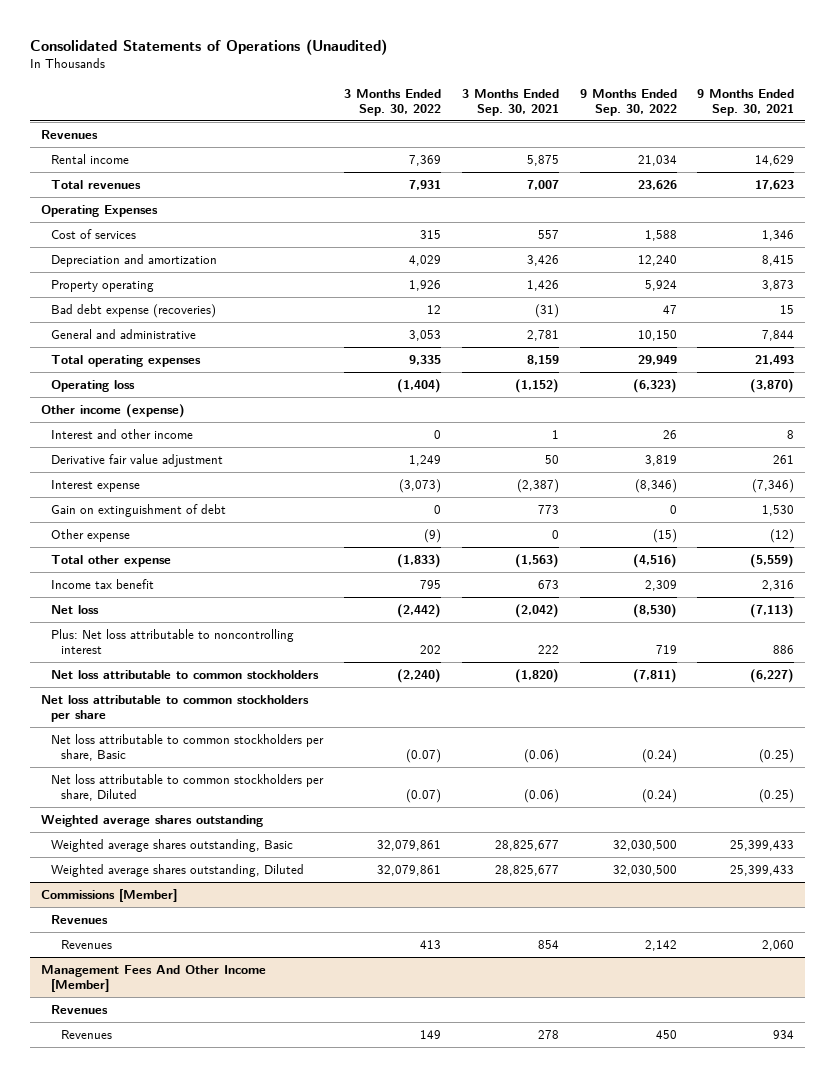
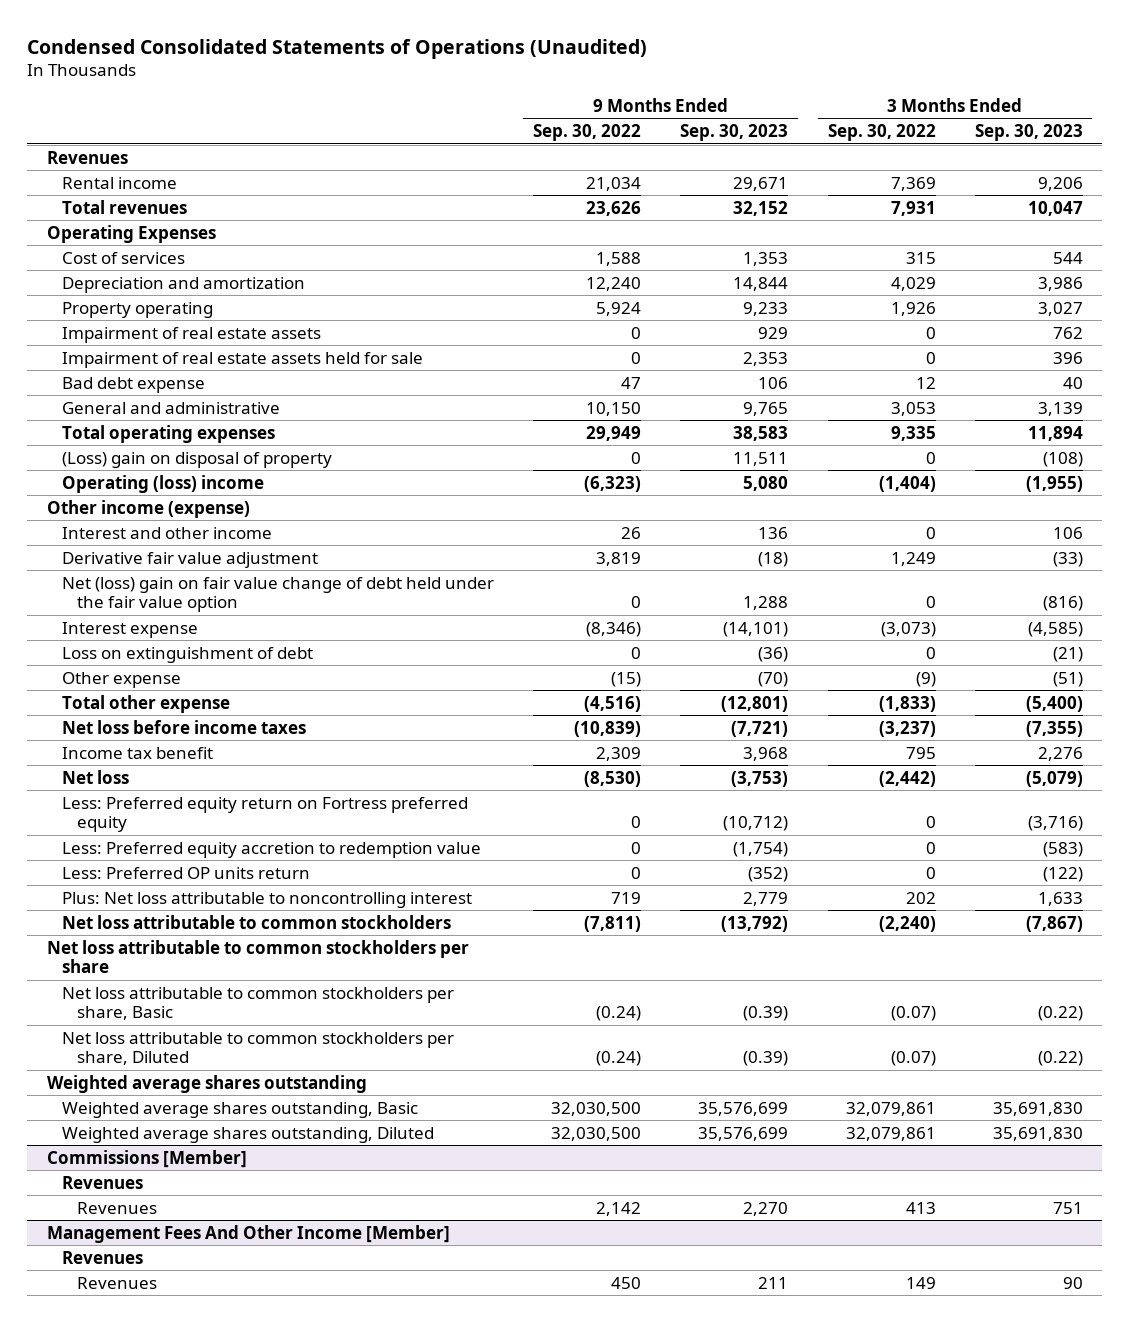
- Consolidated Statements of Operations (Unaudited)
+ Condensed Consolidated Statements of Operations (Unaudited)
- | 3 Months Ended Sep. 30, 2022 | 3 Months Ended Sep. 30, 2021 | 9 Months Ended Sep. 30, 2022 | 9 Months Ended Sep. 30, 2021
+ | 9 Months Ended Sep. 30, 2022 | 9 Months Ended Sep. 30, 2023 | 3 Months Ended Sep. 30, 2022 | 3 Months Ended Sep. 30, 2023
- Bad debt expense (recoveries) | 12 | (31) | 47 | 15
+ Impairment of real estate assets | 0 | 929 | 0 | 762
+ Impairment of real estate assets held for sale | 0 | 2,353 | 0 | 396
+ Bad debt expense | 47 | 106 | 12 | 40
- Operating loss | (1,404) | (1,152) | (6,323) | (3,870)
+ (Loss) gain on disposal of property | 0 | 11,511 | 0 | (108)
+ Operating (loss) income | (6,323) | 5,080 | (1,404) | (1,955)
+ Net (loss) gain on fair value change of debt held under the fair value option | 0 | 1,288 | 0 | (816)
- Gain on extinguishment of debt | 0 | 773 | 0 | 1,530
+ Loss on extinguishment of debt | 0 | (36) | 0 | (21)
+ Net loss before income taxes | (10,839) | (7,721) | (3,237) | (7,355)
+ Less: Preferred equity return on Fortress preferred equity | 0 | (10,712) | 0 | (3,716)
+ Less: Preferred equity accretion to redemption value | 0 | (1,754) | 0 | (583)
+ Less: Preferred OP units return | 0 | (352) | 0 | (122)

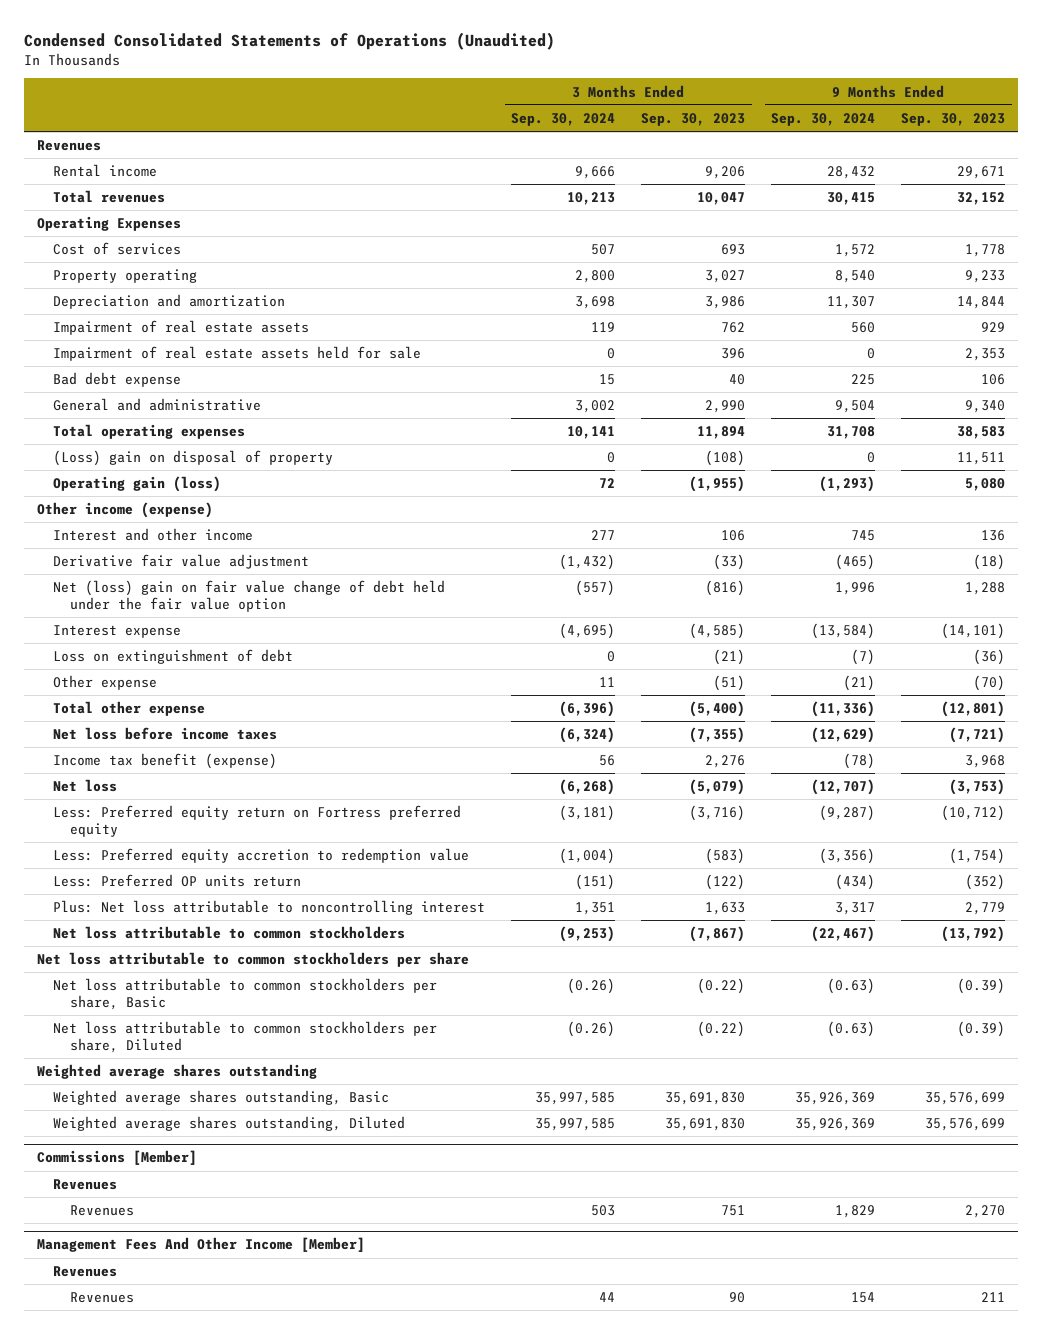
- | 9 Months Ended Sep. 30, 2022 | 9 Months Ended Sep. 30, 2023 | 3 Months Ended Sep. 30, 2022 | 3 Months Ended Sep. 30, 2023
+ | 3 Months Ended Sep. 30, 2024 | 3 Months Ended Sep. 30, 2023 | 9 Months Ended Sep. 30, 2024 | 9 Months Ended Sep. 30, 2023
- Cost of services | 1,588 | 1,353 | 315 | 544
+ Cost of services | 507 | 693 | 1,572 | 1,778
moved down: Depreciation and amortization | 3,698 | 3,986 | 11,307 | 14,844
- General and administrative | 10,150 | 9,765 | 3,053 | 3,139
+ General and administrative | 3,002 | 2,990 | 9,504 | 9,340
- Operating (loss) income | (6,323) | 5,080 | (1,404) | (1,955)
+ Operating gain (loss) | 72 | (1,955) | (1,293) | 5,080
- Income tax benefit | 2,309 | 3,968 | 795 | 2,276
+ Income tax benefit (expense) | 56 | 2,276 | (78) | 3,968

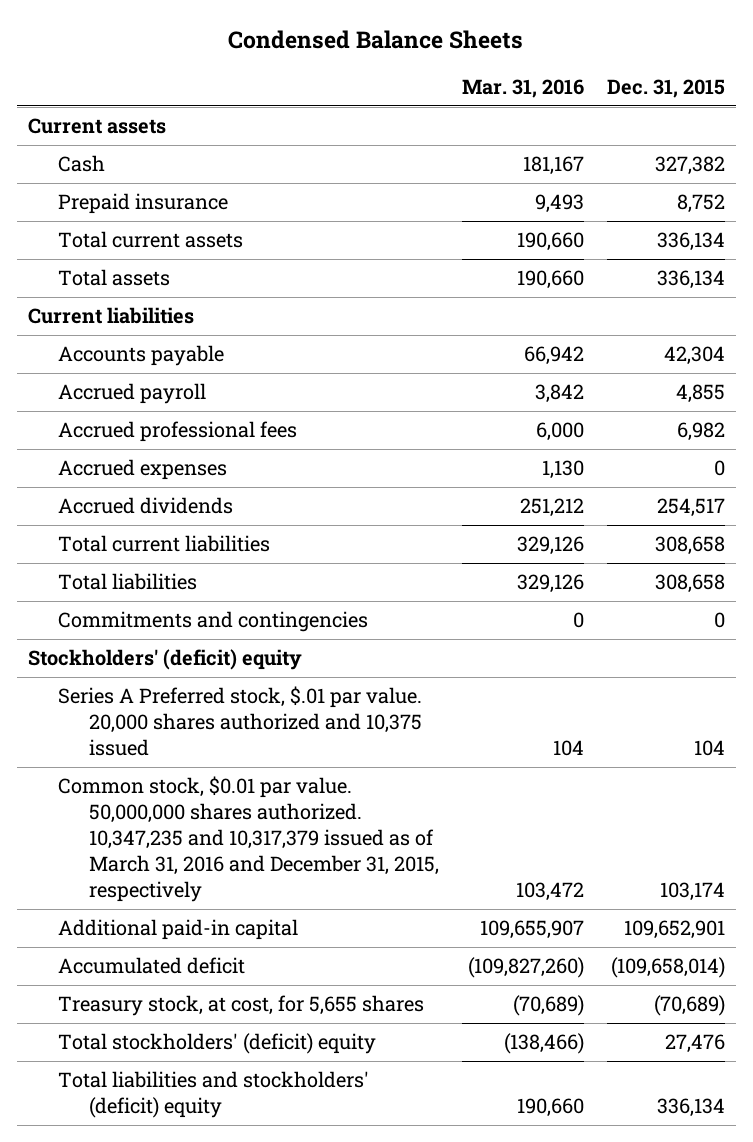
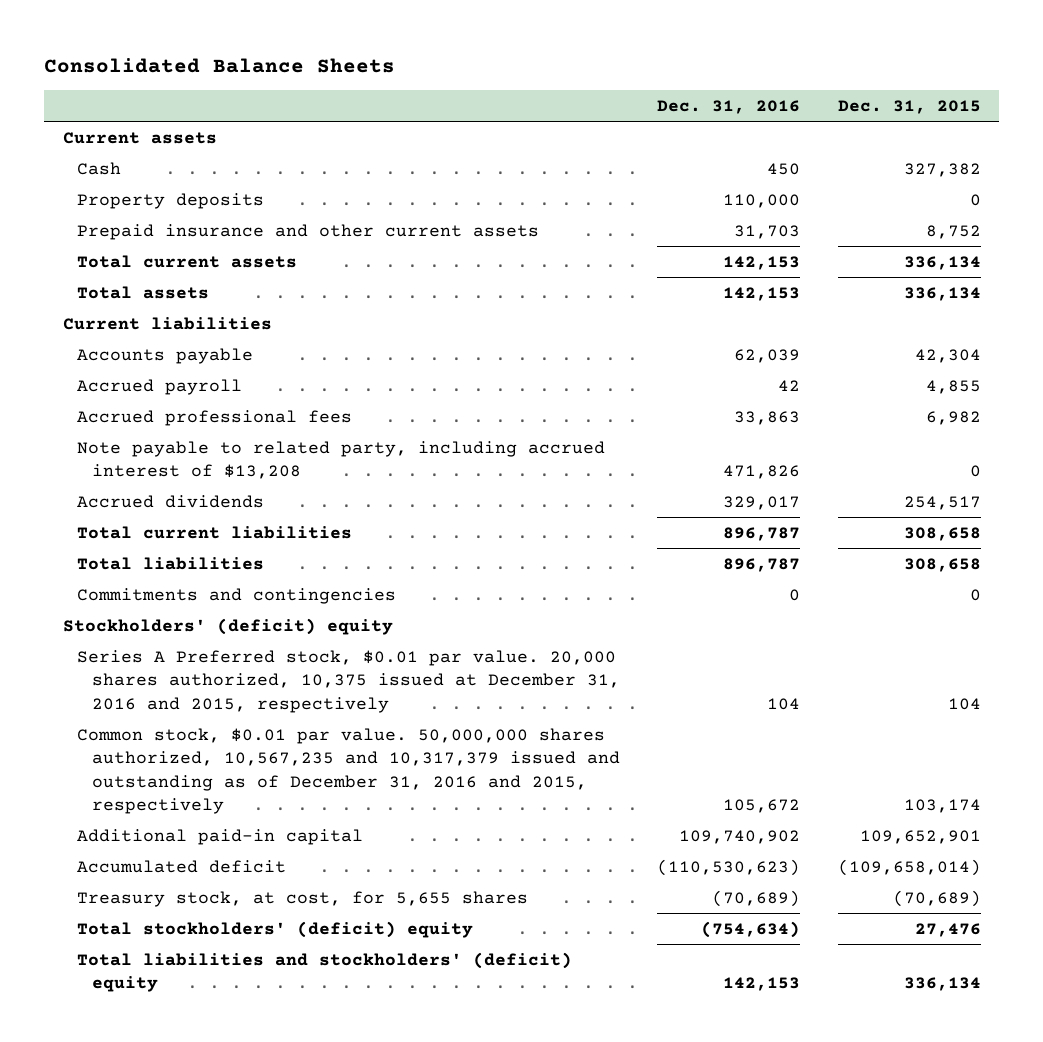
- Condensed Balance Sheets
+ Consolidated Balance Sheets
- | Mar. 31, 2016 | Dec. 31, 2015
+ | Dec. 31, 2016 | Dec. 31, 2015
- Prepaid insurance | 9,493 | 8,752
+ Property deposits | 110,000 | 0
+ Prepaid insurance and other current assets | 31,703 | 8,752
- Accrued expenses | 1,130 | 0
+ Note payable to related party, including accrued interest of $13,208 | 471,826 | 0
- Series A Preferred stock, $.01 par value. 20,000 shares authorized and 10,375 issued | 104 | 104
- Common stock, $0.01 par value. 50,000,000 shares authorized. 10,347,235 and 10,317,379 issued as of March 31, 2016 and December 31, 2015, respectively | 103,472 | 103,174
+ Series A Preferred stock, $0.01 par value. 20,000 shares authorized, 10,375 issued at December 31, 2016 and 2015, respectively | 104 | 104
+ Common stock, $0.01 par value. 50,000,000 shares authorized, 10,567,235 and 10,317,379 issued and outstanding as of December 31, 2016 and 2015, respectively | 105,672 | 103,174

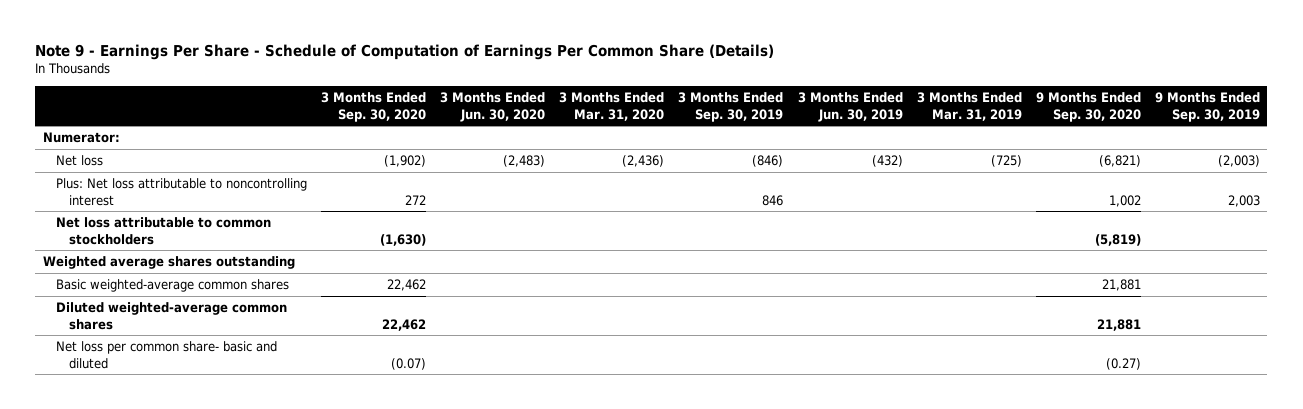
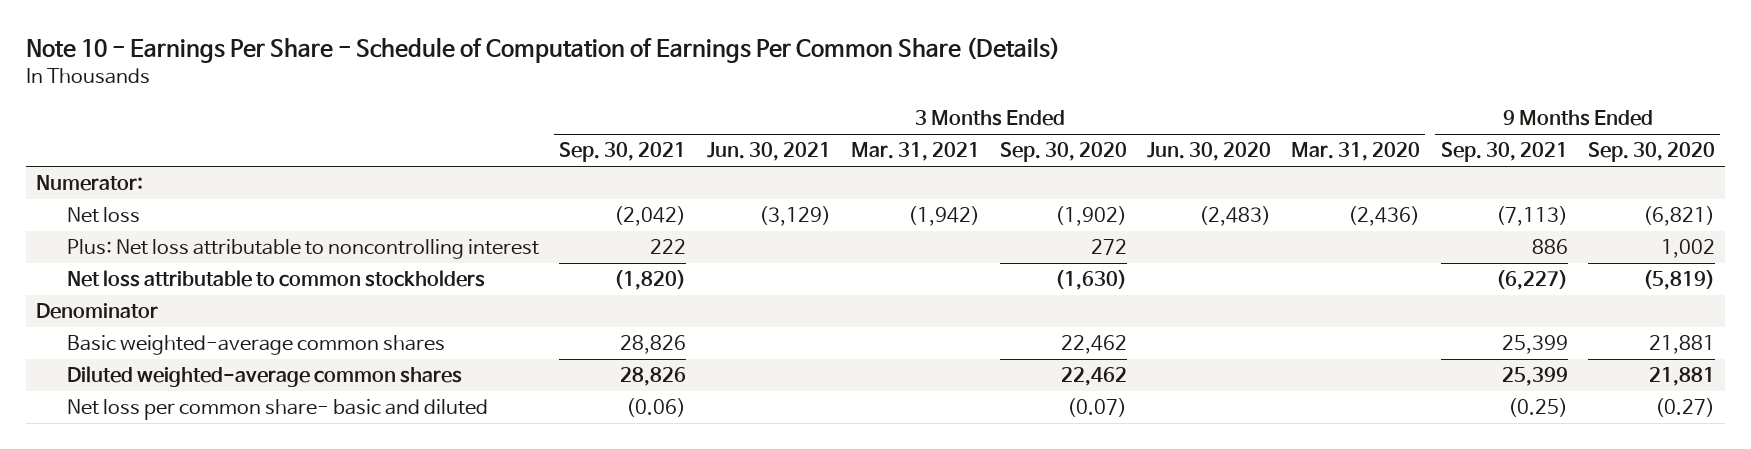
- Note 9 - Earnings Per Share - Schedule of Computation of Earnings Per Common Share (Details)
+ Note 10 - Earnings Per Share - Schedule of Computation of Earnings Per Common Share (Details)
- | 3 Months Ended Sep. 30, 2020 | 3 Months Ended Jun. 30, 2020 | 3 Months Ended Mar. 31, 2020 | 3 Months Ended Sep. 30, 2019 | 3 Months Ended Jun. 30, 2019 | 3 Months Ended Mar. 31, 2019 | 9 Months Ended Sep. 30, 2020 | 9 Months Ended Sep. 30, 2019
+ | 3 Months Ended Sep. 30, 2021 | 3 Months Ended Jun. 30, 2021 | 3 Months Ended Mar. 31, 2021 | 3 Months Ended Sep. 30, 2020 | 3 Months Ended Jun. 30, 2020 | 3 Months Ended Mar. 31, 2020 | 9 Months Ended Sep. 30, 2021 | 9 Months Ended Sep. 30, 2020
- Weighted average shares outstanding
+ Denominator

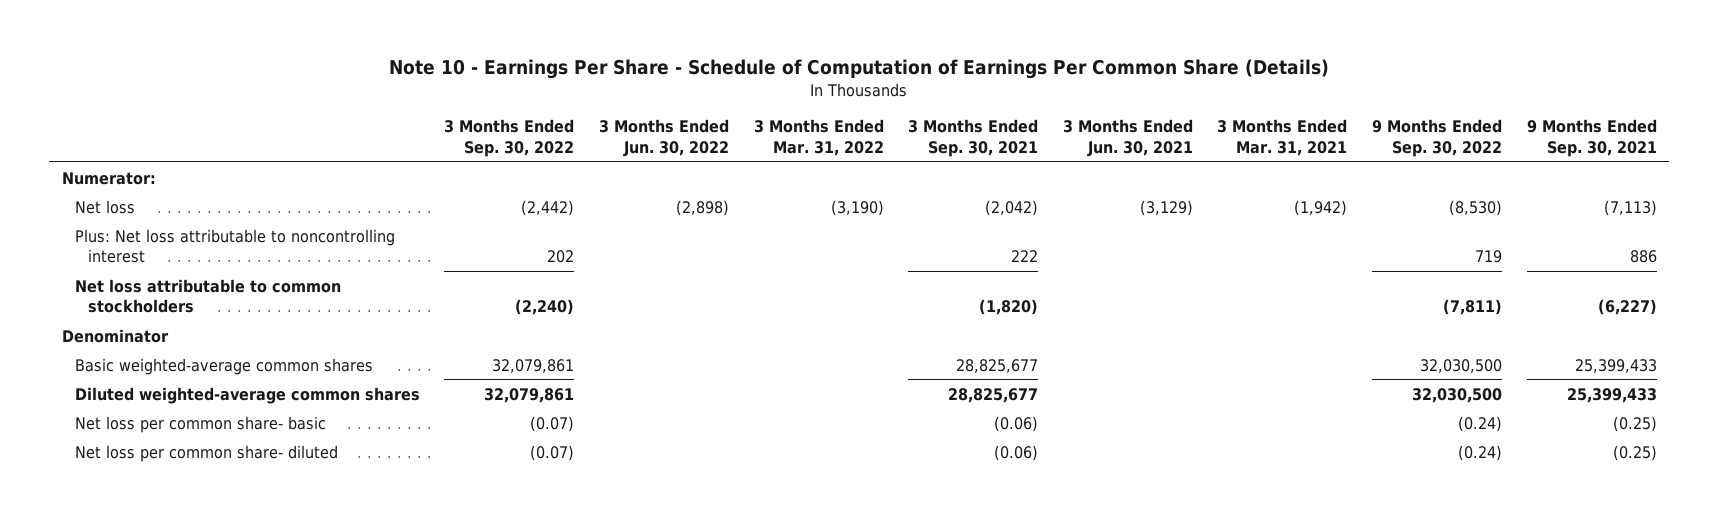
- | 3 Months Ended Sep. 30, 2021 | 3 Months Ended Jun. 30, 2021 | 3 Months Ended Mar. 31, 2021 | 3 Months Ended Sep. 30, 2020 | 3 Months Ended Jun. 30, 2020 | 3 Months Ended Mar. 31, 2020 | 9 Months Ended Sep. 30, 2021 | 9 Months Ended Sep. 30, 2020
+ | 3 Months Ended Sep. 30, 2022 | 3 Months Ended Jun. 30, 2022 | 3 Months Ended Mar. 31, 2022 | 3 Months Ended Sep. 30, 2021 | 3 Months Ended Jun. 30, 2021 | 3 Months Ended Mar. 31, 2021 | 9 Months Ended Sep. 30, 2022 | 9 Months Ended Sep. 30, 2021
- Basic weighted-average common shares | 28,826 | | | 22,462 | | | 25,399 | 21,881
- Diluted weighted-average common shares | 28,826 | | | 22,462 | | | 25,399 | 21,881
- Net loss per common share- basic and diluted | (0.06) | | | (0.07) | | | (0.25) | (0.27)
+ Basic weighted-average common shares | 32,079,861 | | | 28,825,677 | | | 32,030,500 | 25,399,433
+ Diluted weighted-average common shares | 32,079,861 | | | 28,825,677 | | | 32,030,500 | 25,399,433
+ Net loss per common share- basic | (0.07) | | | (0.06) | | | (0.24) | (0.25)
+ Net loss per common share- diluted | (0.07) | | | (0.06) | | | (0.24) | (0.25)

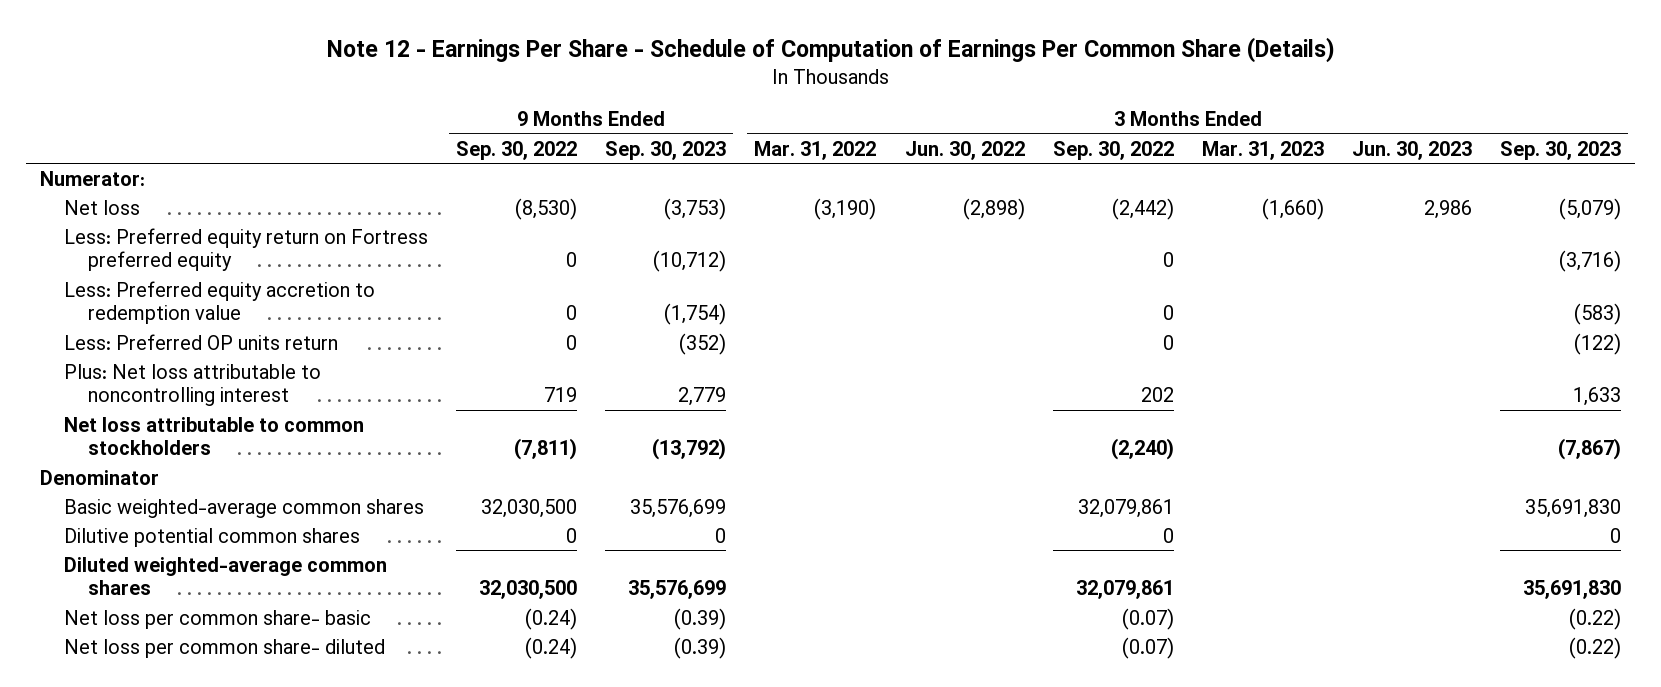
- Note 10 - Earnings Per Share - Schedule of Computation of Earnings Per Common Share (Details)
+ Note 12 - Earnings Per Share - Schedule of Computation of Earnings Per Common Share (Details)
- | 3 Months Ended Sep. 30, 2022 | 3 Months Ended Jun. 30, 2022 | 3 Months Ended Mar. 31, 2022 | 3 Months Ended Sep. 30, 2021 | 3 Months Ended Jun. 30, 2021 | 3 Months Ended Mar. 31, 2021 | 9 Months Ended Sep. 30, 2022 | 9 Months Ended Sep. 30, 2021
+ | 9 Months Ended Sep. 30, 2022 | 9 Months Ended Sep. 30, 2023 | 3 Months Ended Mar. 31, 2022 | 3 Months Ended Jun. 30, 2022 | 3 Months Ended Sep. 30, 2022 | 3 Months Ended Mar. 31, 2023 | 3 Months Ended Jun. 30, 2023 | 3 Months Ended Sep. 30, 2023
+ Less: Preferred equity return on Fortress preferred equity | 0 | (10,712) | | | 0 | | | (3,716)
+ Less: Preferred equity accretion to redemption value | 0 | (1,754) | | | 0 | | | (583)
+ Less: Preferred OP units return | 0 | (352) | | | 0 | | | (122)
+ Dilutive potential common shares | 0 | 0 | | | 0 | | | 0

